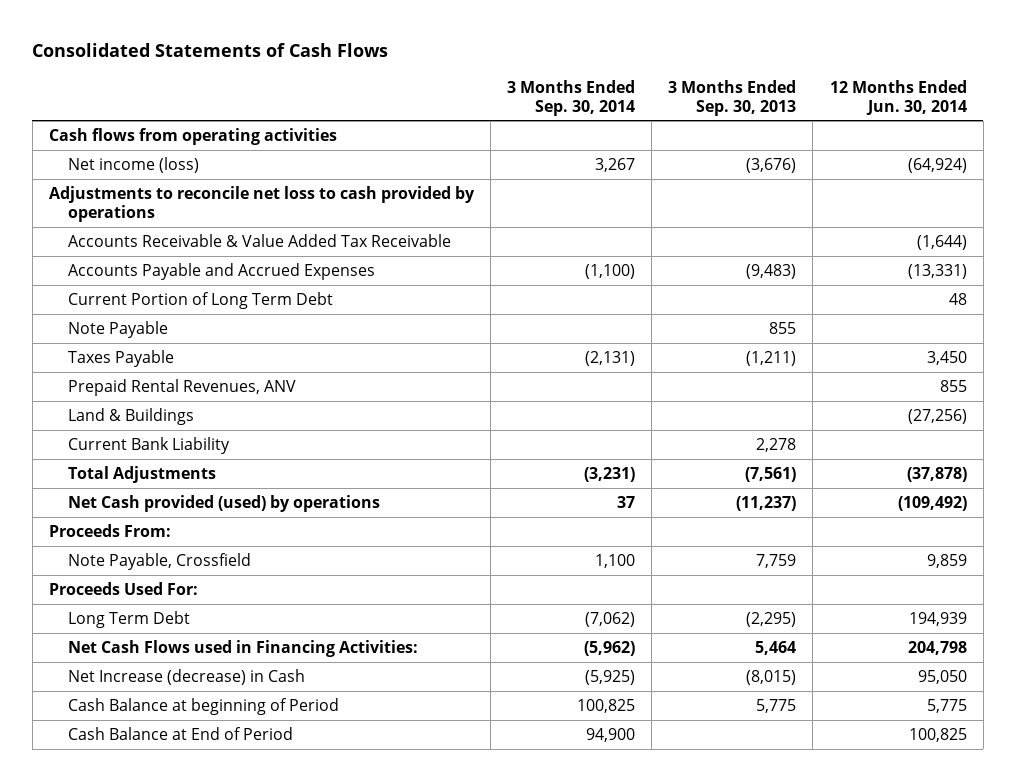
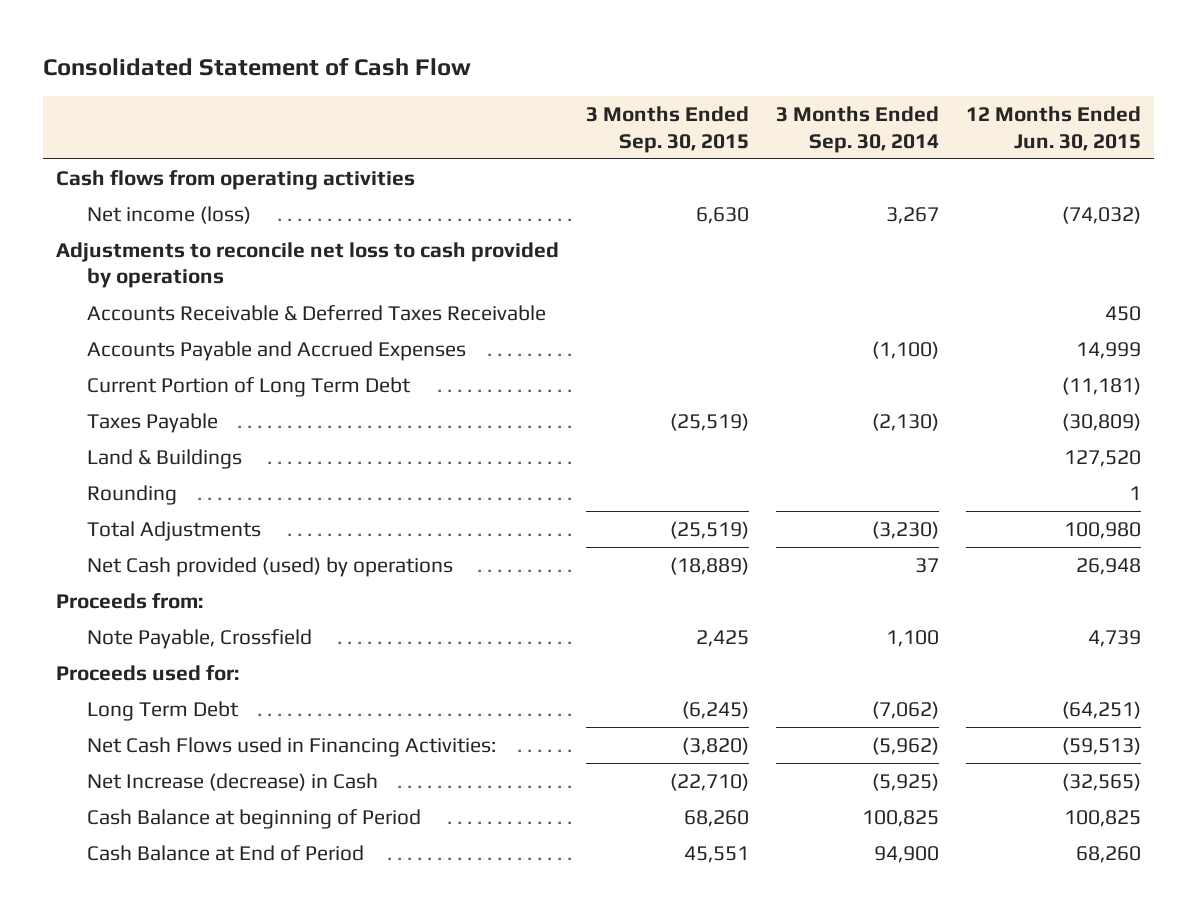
- Consolidated Statements of Cash Flows
+ Consolidated Statement of Cash Flow
- | 3 Months Ended Sep. 30, 2014 | 3 Months Ended Sep. 30, 2013 | 12 Months Ended Jun. 30, 2014
+ | 3 Months Ended Sep. 30, 2015 | 3 Months Ended Sep. 30, 2014 | 12 Months Ended Jun. 30, 2015
- Accounts Receivable & Value Added Tax Receivable | | | (1,644)
+ Accounts Receivable & Deferred Taxes Receivable | | | 450
- Note Payable | | 855 |
- Taxes Payable | (2,131) | (1,211) | 3,450
- Prepaid Rental Revenues, ANV | | | 855
+ Taxes Payable | (25,519) | (2,130) | (30,809)
- Current Bank Liability | | 2,278 |
- Total Adjustments | (3,231) | (7,561) | (37,878)
+ Rounding | | | 1
+ Total Adjustments | (25,519) | (3,230) | 100,980
- Proceeds From:
+ Proceeds from:
- Proceeds Used For:
+ Proceeds used for:

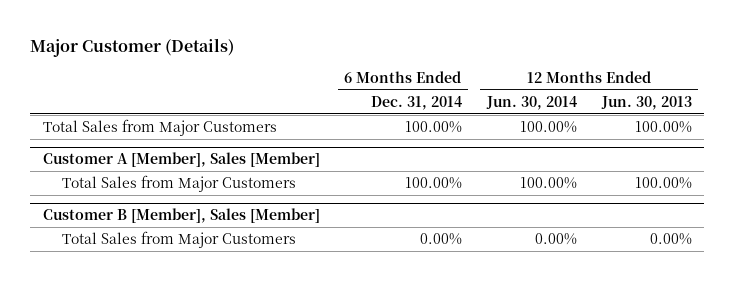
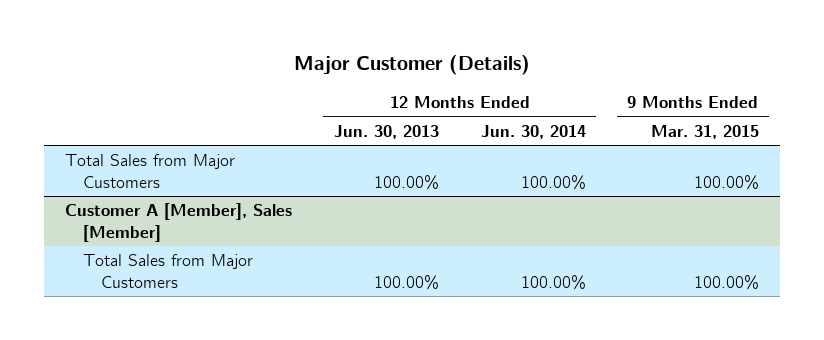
- | 6 Months Ended Dec. 31, 2014 | 12 Months Ended Jun. 30, 2014 | 12 Months Ended Jun. 30, 2013
+ | 12 Months Ended Jun. 30, 2013 | 12 Months Ended Jun. 30, 2014 | 9 Months Ended Mar. 31, 2015
- Customer B [Member], Sales [Member]
- Total Sales from Major Customers | 0.00% | 0.00% | 0.00%

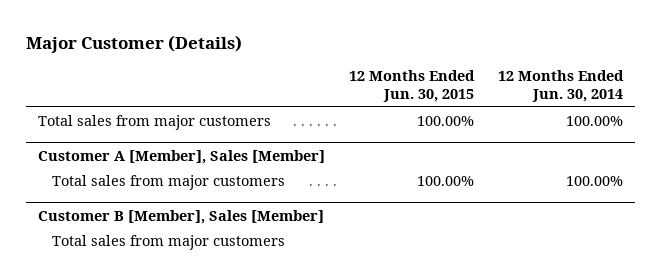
- | 12 Months Ended Jun. 30, 2013 | 12 Months Ended Jun. 30, 2014 | 9 Months Ended Mar. 31, 2015
+ | 12 Months Ended Jun. 30, 2015 | 12 Months Ended Jun. 30, 2014
- Total Sales from Major Customers | 100.00% | 100.00% | 100.00%
+ Total sales from major customers | 100.00% | 100.00%
@ Customer A [Member], Sales [Member]
- Total Sales from Major Customers | 100.00% | 100.00% | 100.00%
+ Total sales from major customers | 100.00% | 100.00%
+ Customer B [Member], Sales [Member]
+ Total sales from major customers

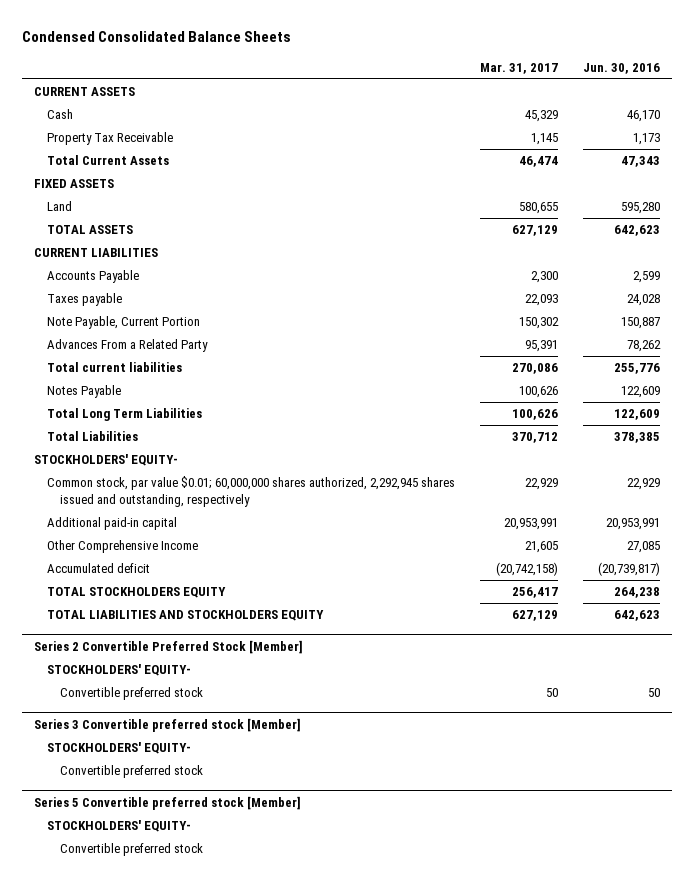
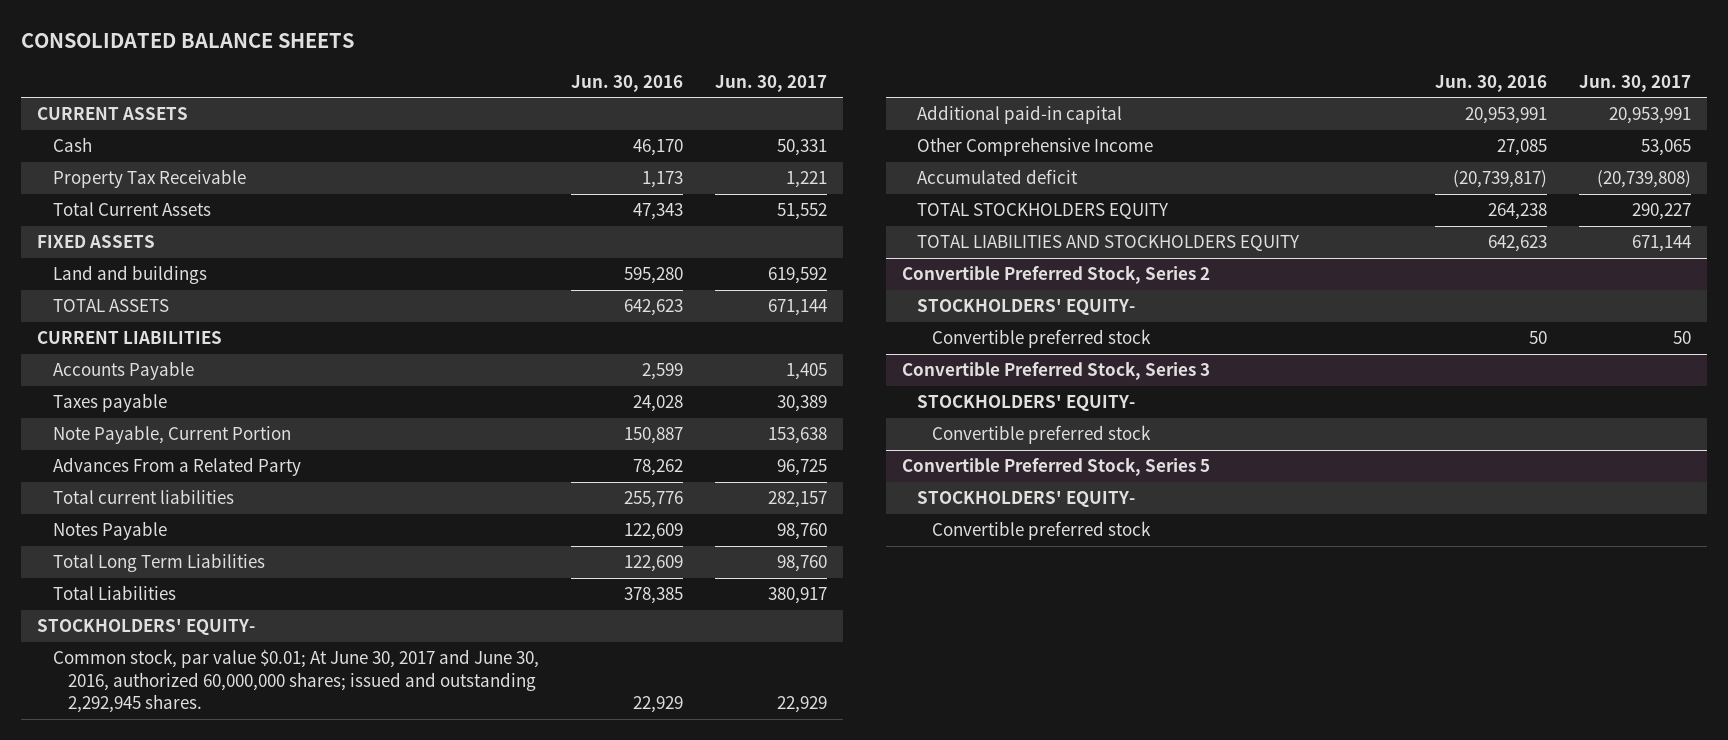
- Condensed Consolidated Balance Sheets
+ CONSOLIDATED BALANCE SHEETS
- | Mar. 31, 2017 | Jun. 30, 2016
+ | Jun. 30, 2016 | Jun. 30, 2017
- Land | 580,655 | 595,280
+ Land and buildings | 595,280 | 619,592
- Common stock, par value $0.01; 60,000,000 shares authorized, 2,292,945 shares issued and outstanding, respectively | 22,929 | 22,929
+ Common stock, par value $0.01; At June 30, 2017 and June 30, 2016, authorized 60,000,000 shares; issued and outstanding 2,292,945 shares. | 22,929 | 22,929
- Series 2 Convertible Preferred Stock [Member]
+ Convertible Preferred Stock, Series 2
- Series 3 Convertible preferred stock [Member]
+ Convertible Preferred Stock, Series 3
- Series 5 Convertible preferred stock [Member]
+ Convertible Preferred Stock, Series 5

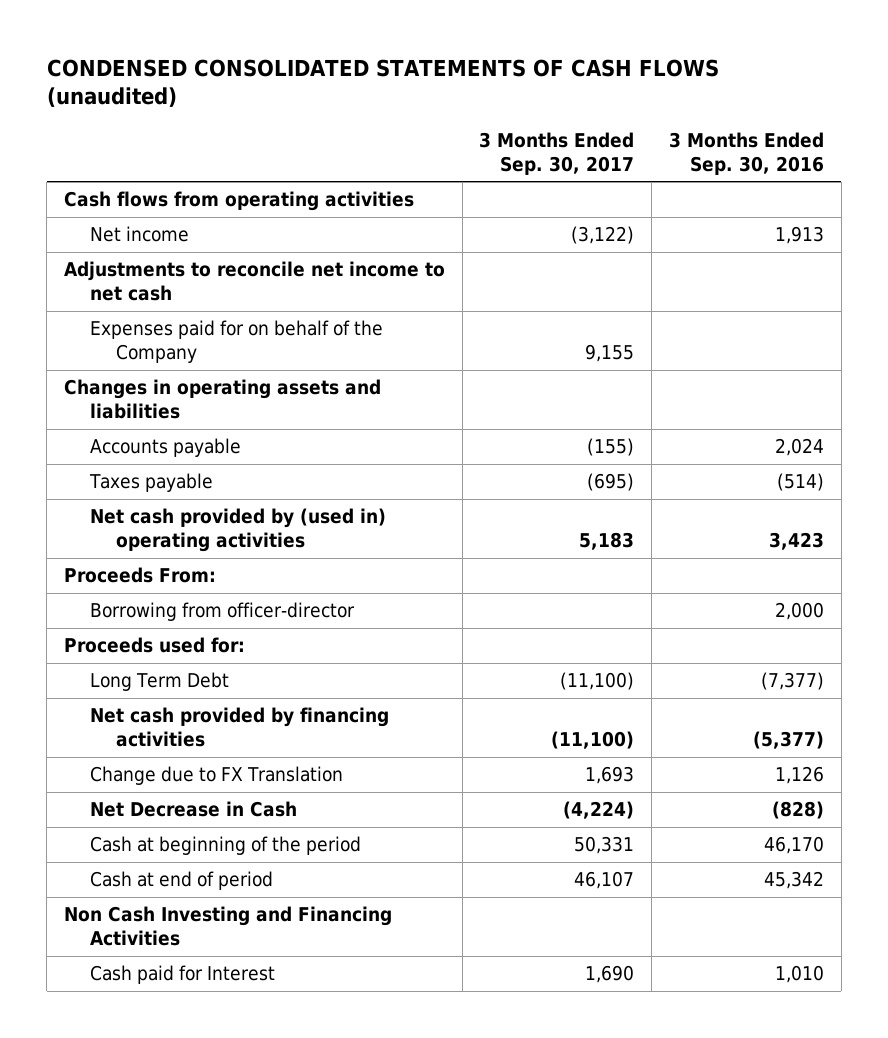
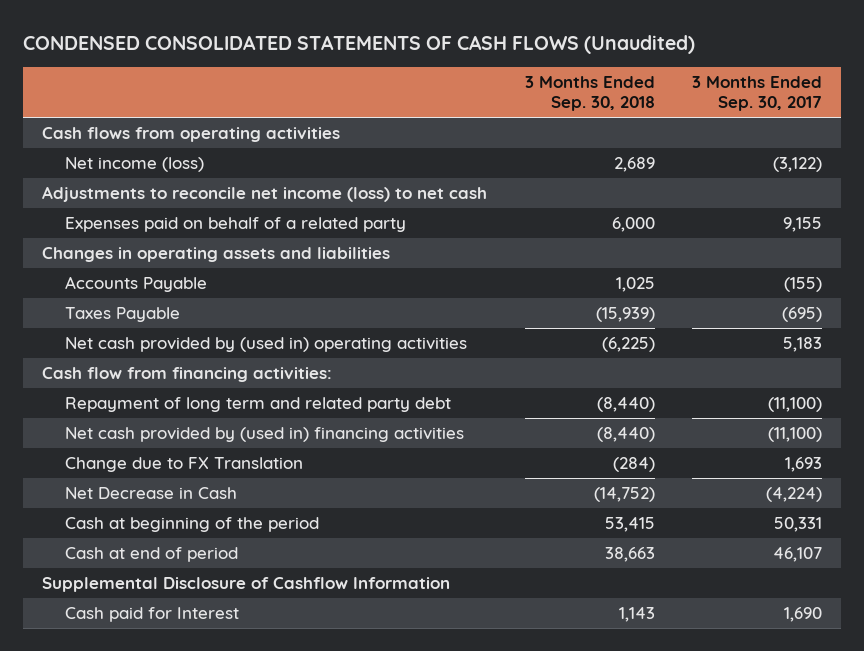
- CONDENSED CONSOLIDATED STATEMENTS OF CASH FLOWS (unaudited)
+ CONDENSED CONSOLIDATED STATEMENTS OF CASH FLOWS (Unaudited)
- | 3 Months Ended Sep. 30, 2017 | 3 Months Ended Sep. 30, 2016
+ | 3 Months Ended Sep. 30, 2018 | 3 Months Ended Sep. 30, 2017
- Net income | (3,122) | 1,913
- Adjustments to reconcile net income to net cash
- Expenses paid for on behalf of the Company | 9,155 |
+ Net income (loss) | 2,689 | (3,122)
+ Adjustments to reconcile net income (loss) to net cash
+ Expenses paid on behalf of a related party | 6,000 | 9,155
- Accounts payable | (155) | 2,024
- Taxes payable | (695) | (514)
+ Accounts Payable | 1,025 | (155)
+ Taxes Payable | (15,939) | (695)
- Proceeds From:
- Borrowing from officer-director | | 2,000
- Proceeds used for:
- Long Term Debt | (11,100) | (7,377)
- Net cash provided by financing activities | (11,100) | (5,377)
+ Cash flow from financing activities:
+ Repayment of long term and related party debt | (8,440) | (11,100)
+ Net cash provided by (used in) financing activities | (8,440) | (11,100)
- Non Cash Investing and Financing Activities
+ Supplemental Disclosure of Cashflow Information

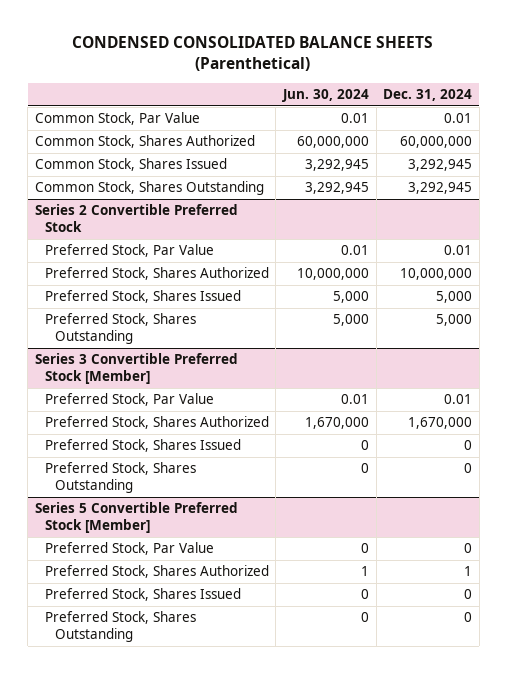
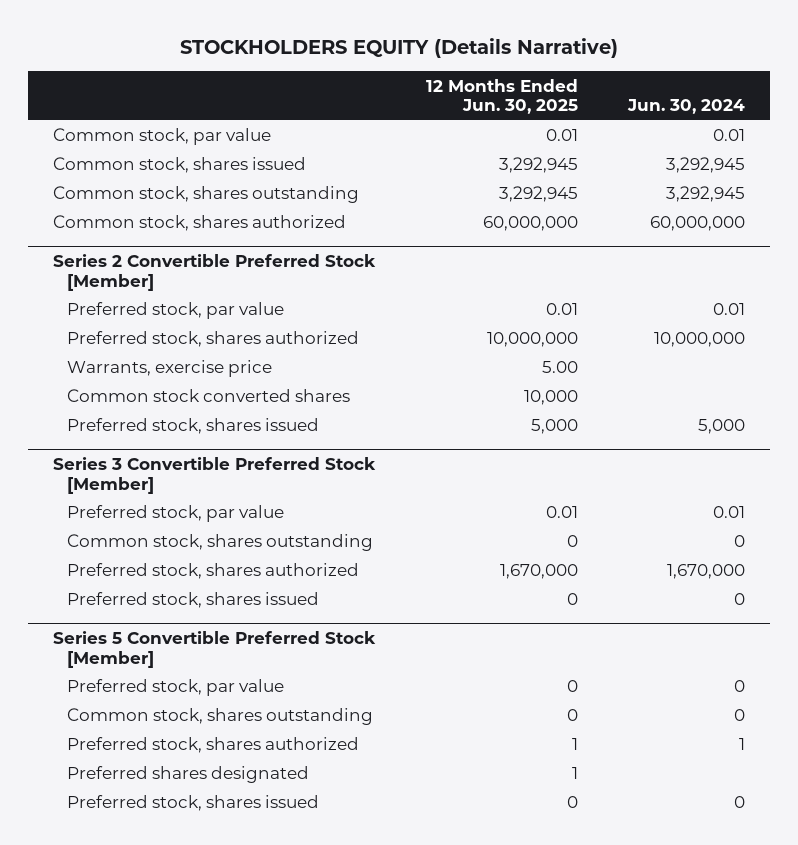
- CONDENSED CONSOLIDATED BALANCE SHEETS (Parenthetical)
+ STOCKHOLDERS EQUITY (Details Narrative)
- | Jun. 30, 2024 | Dec. 31, 2024
+ | 12 Months Ended Jun. 30, 2025 | Jun. 30, 2024
- Common Stock, Par Value | 0.01 | 0.01
- Common Stock, Shares Authorized | 60,000,000 | 60,000,000
- Common Stock, Shares Issued | 3,292,945 | 3,292,945
- Common Stock, Shares Outstanding | 3,292,945 | 3,292,945
- Series 2 Convertible Preferred Stock
- Preferred Stock, Par Value | 0.01 | 0.01
- Preferred Stock, Shares Authorized | 10,000,000 | 10,000,000
- Preferred Stock, Shares Issued | 5,000 | 5,000
- Preferred Stock, Shares Outstanding | 5,000 | 5,000
+ Common stock, par value | 0.01 | 0.01
+ Common stock, shares issued | 3,292,945 | 3,292,945
+ Common stock, shares outstanding | 3,292,945 | 3,292,945
+ Common stock, shares authorized | 60,000,000 | 60,000,000
+ Series 2 Convertible Preferred Stock [Member]
+ Preferred stock, par value | 0.01 | 0.01
+ Preferred stock, shares authorized | 10,000,000 | 10,000,000
+ Warrants, exercise price | 5.00 |
+ Common stock converted shares | 10,000 |
+ Preferred stock, shares issued | 5,000 | 5,000
@ Series 3 Convertible Preferred Stock [Member]
- Preferred Stock, Par Value | 0.01 | 0.01
- Preferred Stock, Shares Authorized | 1,670,000 | 1,670,000
- Preferred Stock, Shares Issued | 0 | 0
- Preferred Stock, Shares Outstanding | 0 | 0
+ Preferred stock, par value | 0.01 | 0.01
+ Common stock, shares outstanding | 0 | 0
+ Preferred stock, shares authorized | 1,670,000 | 1,670,000
+ Preferred stock, shares issued | 0 | 0
@ Series 5 Convertible Preferred Stock [Member]
- Preferred Stock, Par Value | 0 | 0
- Preferred Stock, Shares Authorized | 1 | 1
- Preferred Stock, Shares Issued | 0 | 0
- Preferred Stock, Shares Outstanding | 0 | 0
+ Preferred stock, par value | 0 | 0
+ Common stock, shares outstanding | 0 | 0
+ Preferred stock, shares authorized | 1 | 1
+ Preferred shares designated | 1 |
+ Preferred stock, shares issued | 0 | 0

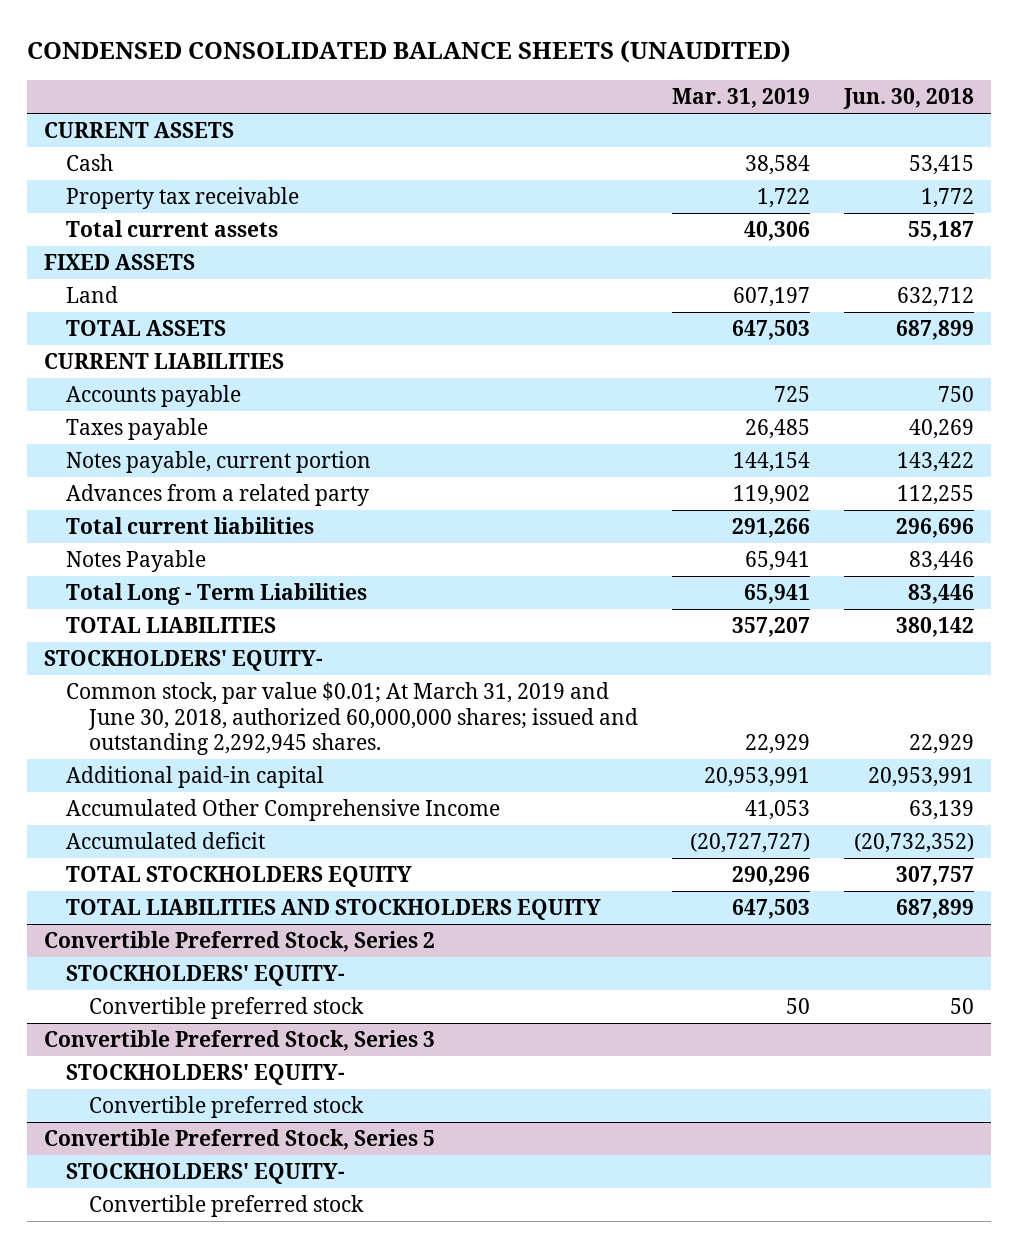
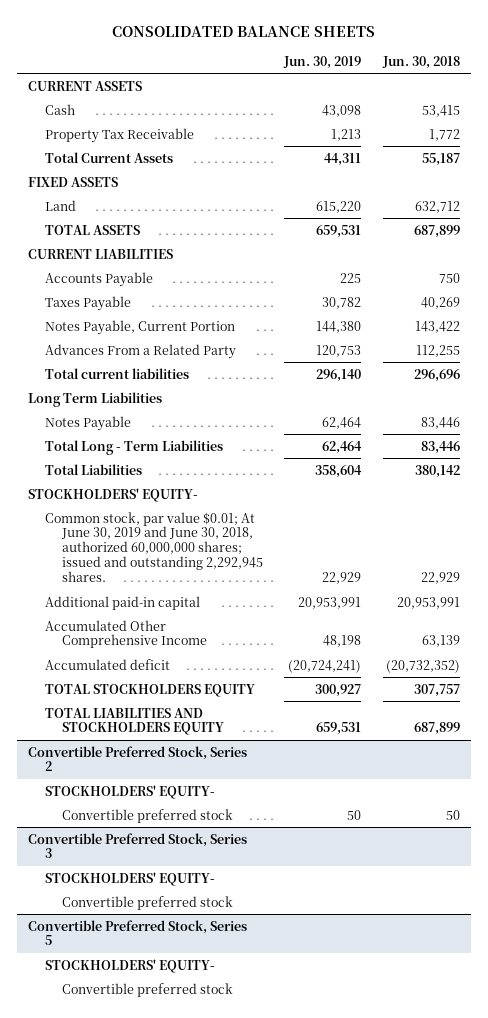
- CONDENSED CONSOLIDATED BALANCE SHEETS (UNAUDITED)
+ CONSOLIDATED BALANCE SHEETS
- | Mar. 31, 2019 | Jun. 30, 2018
+ | Jun. 30, 2019 | Jun. 30, 2018
- Property tax receivable | 1,722 | 1,772
- Total current assets | 40,306 | 55,187
+ Property Tax Receivable | 1,213 | 1,772
+ Total Current Assets | 44,311 | 55,187
- Accounts payable | 725 | 750
- Taxes payable | 26,485 | 40,269
- Notes payable, current portion | 144,154 | 143,422
- Advances from a related party | 119,902 | 112,255
+ Accounts Payable | 225 | 750
+ Taxes Payable | 30,782 | 40,269
+ Notes Payable, Current Portion | 144,380 | 143,422
+ Advances From a Related Party | 120,753 | 112,255
+ Long Term Liabilities
- TOTAL LIABILITIES | 357,207 | 380,142
+ Total Liabilities | 358,604 | 380,142
- Common stock, par value $0.01; At March 31, 2019 and June 30, 2018, authorized 60,000,000 shares; issued and outstanding 2,292,945 shares. | 22,929 | 22,929
+ Common stock, par value $0.01; At June 30, 2019 and June 30, 2018, authorized 60,000,000 shares; issued and outstanding 2,292,945 shares. | 22,929 | 22,929

